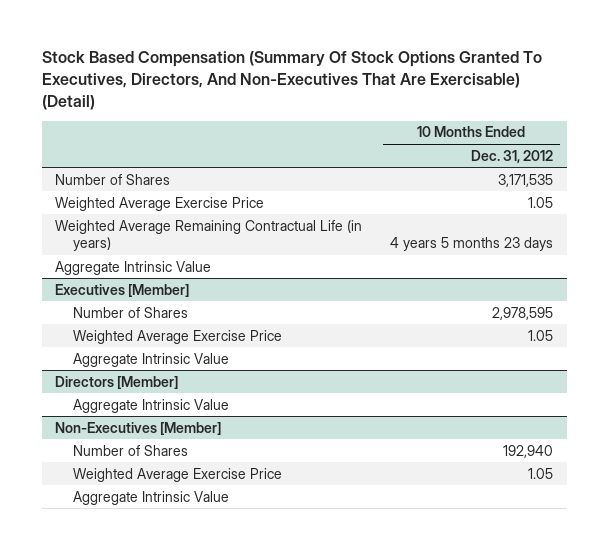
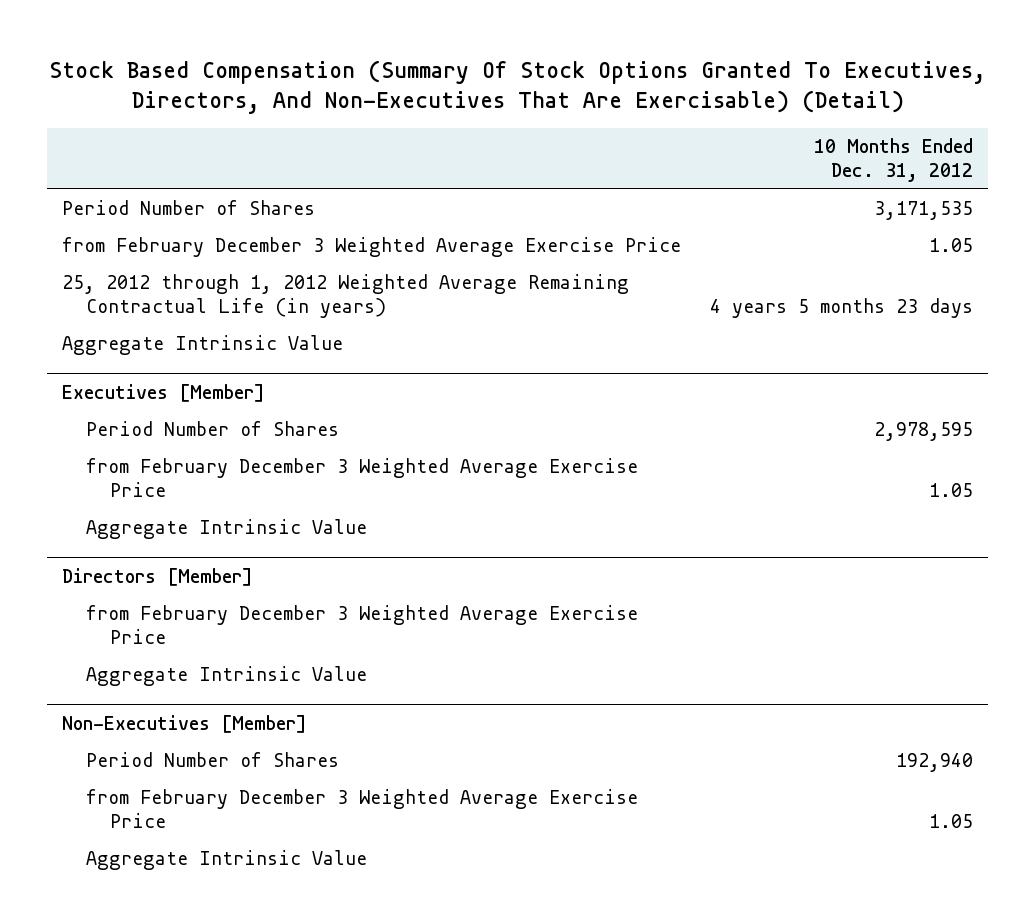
- Number of Shares | 3,171,535
- Weighted Average Exercise Price | 1.05
- Weighted Average Remaining Contractual Life (in years) | 4 years 5 months 23 days
+ Period Number of Shares | 3,171,535
+ from February December 3 Weighted Average Exercise Price | 1.05
+ 25, 2012 through 1, 2012 Weighted Average Remaining Contractual Life (in years) | 4 years 5 months 23 days
@ Executives [Member]
- Number of Shares | 2,978,595
- Weighted Average Exercise Price | 1.05
+ Period Number of Shares | 2,978,595
+ from February December 3 Weighted Average Exercise Price | 1.05
@ Directors [Member]
+ from February December 3 Weighted Average Exercise Price
@ Non-Executives [Member]
- Number of Shares | 192,940
- Weighted Average Exercise Price | 1.05
+ Period Number of Shares | 192,940
+ from February December 3 Weighted Average Exercise Price | 1.05

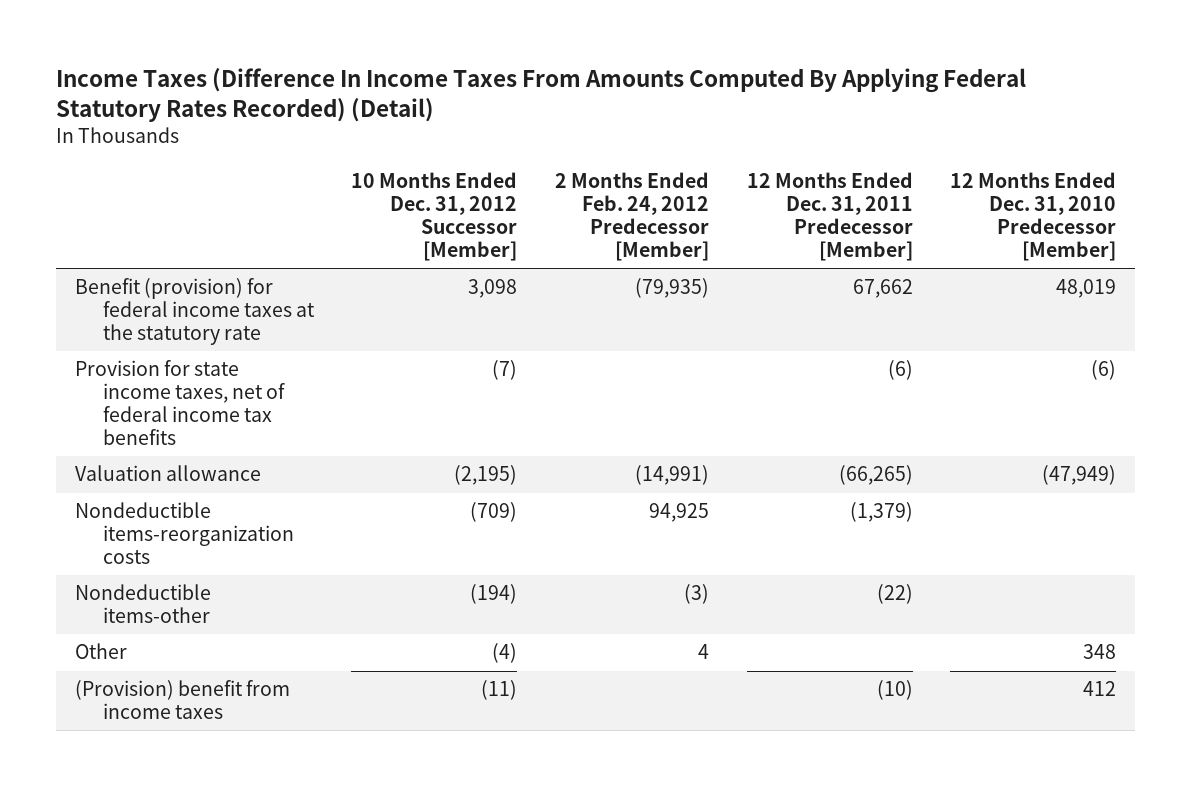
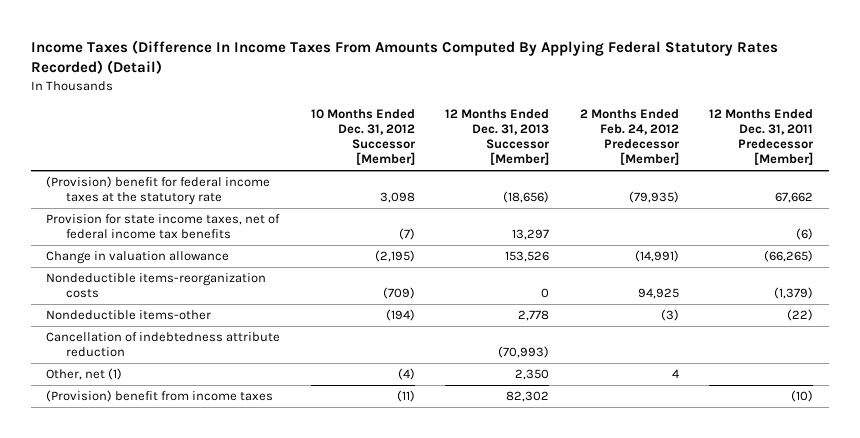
- | 10 Months Ended Dec. 31, 2012 Successor [Member] | 2 Months Ended Feb. 24, 2012 Predecessor [Member] | 12 Months Ended Dec. 31, 2011 Predecessor [Member] | 12 Months Ended Dec. 31, 2010 Predecessor [Member]
+ | 10 Months Ended Dec. 31, 2012 Successor [Member] | 12 Months Ended Dec. 31, 2013 Successor [Member] | 2 Months Ended Feb. 24, 2012 Predecessor [Member] | 12 Months Ended Dec. 31, 2011 Predecessor [Member]
- Benefit (provision) for federal income taxes at the statutory rate | 3,098 | (79,935) | 67,662 | 48,019
+ (Provision) benefit for federal income taxes at the statutory rate | 3,098 | (18,656) | (79,935) | 67,662
- Valuation allowance | (2,195) | (14,991) | (66,265) | (47,949)
+ Change in valuation allowance | (2,195) | 153,526 | (14,991) | (66,265)
- Other | (4) | 4 | | 348
+ Cancellation of indebtedness attribute reduction | | (70,993) | |
+ Other, net (1) | (4) | 2,350 | 4 |

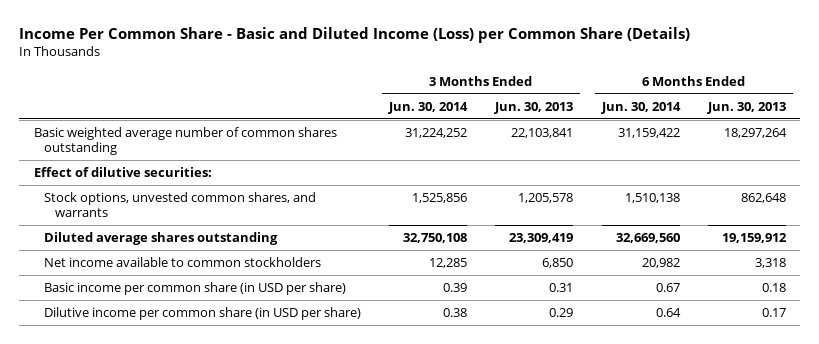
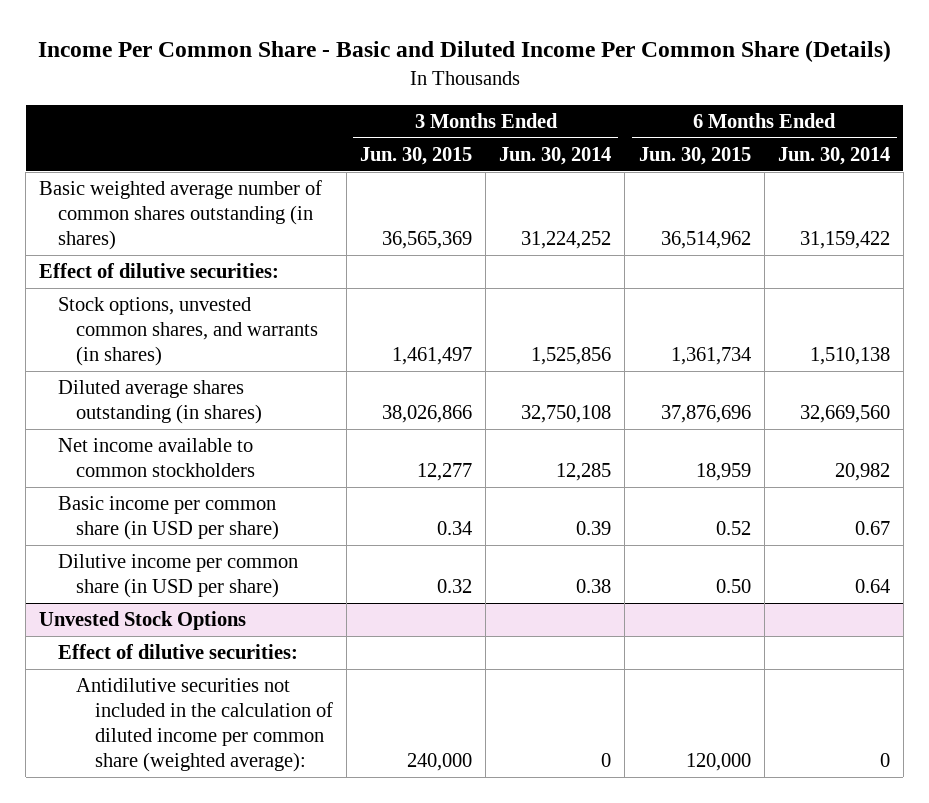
- Income Per Common Share - Basic and Diluted Income (Loss) per Common Share (Details)
+ Income Per Common Share - Basic and Diluted Income Per Common Share (Details)
- | 3 Months Ended Jun. 30, 2014 | 3 Months Ended Jun. 30, 2013 | 6 Months Ended Jun. 30, 2014 | 6 Months Ended Jun. 30, 2013
+ | 3 Months Ended Jun. 30, 2015 | 3 Months Ended Jun. 30, 2014 | 6 Months Ended Jun. 30, 2015 | 6 Months Ended Jun. 30, 2014
- Basic weighted average number of common shares outstanding | 31,224,252 | 22,103,841 | 31,159,422 | 18,297,264
+ Basic weighted average number of common shares outstanding (in shares) | 36,565,369 | 31,224,252 | 36,514,962 | 31,159,422
- Stock options, unvested common shares, and warrants | 1,525,856 | 1,205,578 | 1,510,138 | 862,648
- Diluted average shares outstanding | 32,750,108 | 23,309,419 | 32,669,560 | 19,159,912
+ Stock options, unvested common shares, and warrants (in shares) | 1,461,497 | 1,525,856 | 1,361,734 | 1,510,138
+ Diluted average shares outstanding (in shares) | 38,026,866 | 32,750,108 | 37,876,696 | 32,669,560
+ Unvested Stock Options
+ Effect of dilutive securities:
+ Antidilutive securities not included in the calculation of diluted income per common share (weighted average): | 240,000 | 0 | 120,000 | 0

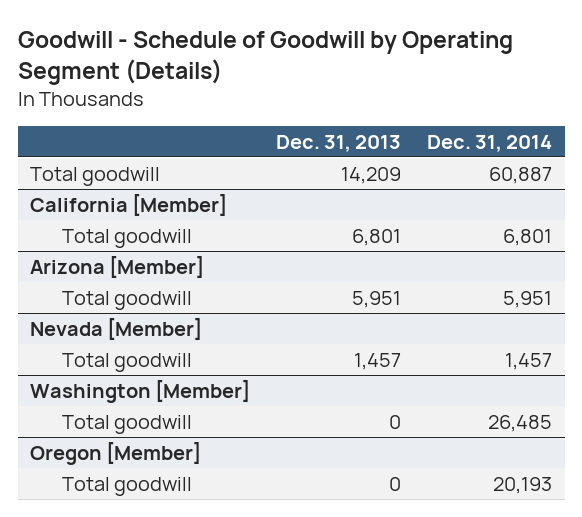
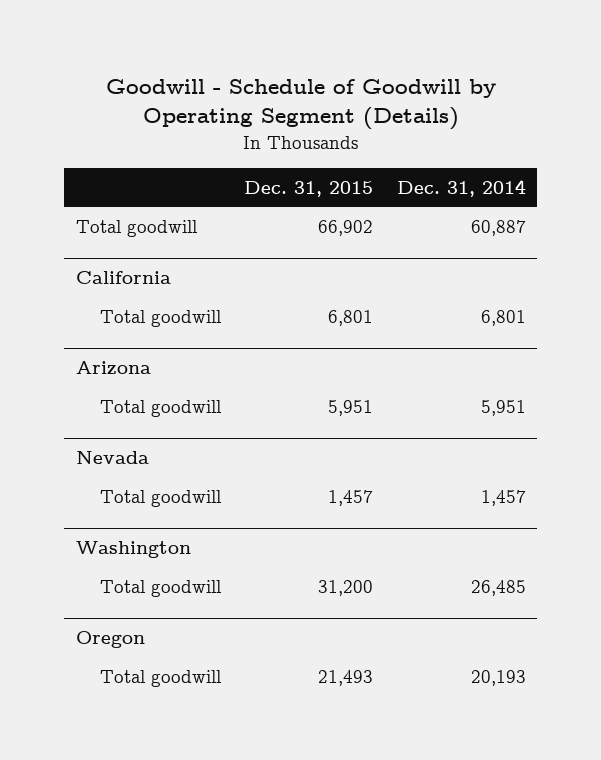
- | Dec. 31, 2013 | Dec. 31, 2014
+ | Dec. 31, 2015 | Dec. 31, 2014
- California [Member]
+ California
- Arizona [Member]
+ Arizona
- Nevada [Member]
+ Nevada
- Washington [Member]
+ Washington
- Oregon [Member]
+ Oregon

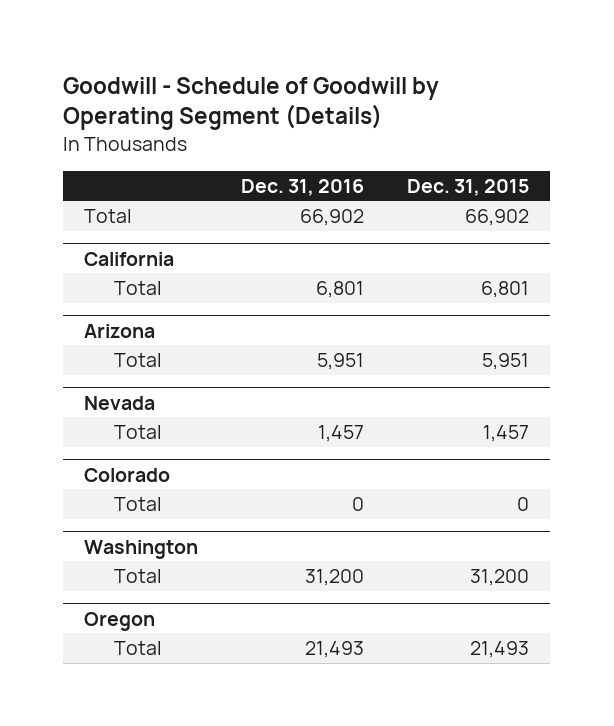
- | Dec. 31, 2015 | Dec. 31, 2014
+ | Dec. 31, 2016 | Dec. 31, 2015
- Total goodwill | 66,902 | 60,887
+ Total | 66,902 | 66,902
@ California
- Total goodwill | 6,801 | 6,801
+ Total | 6,801 | 6,801
@ Arizona
- Total goodwill | 5,951 | 5,951
+ Total | 5,951 | 5,951
@ Nevada
- Total goodwill | 1,457 | 1,457
+ Total | 1,457 | 1,457
+ Colorado
+ Total | 0 | 0
@ Washington
- Total goodwill | 31,200 | 26,485
+ Total | 31,200 | 31,200
@ Oregon
- Total goodwill | 21,493 | 20,193
+ Total | 21,493 | 21,493

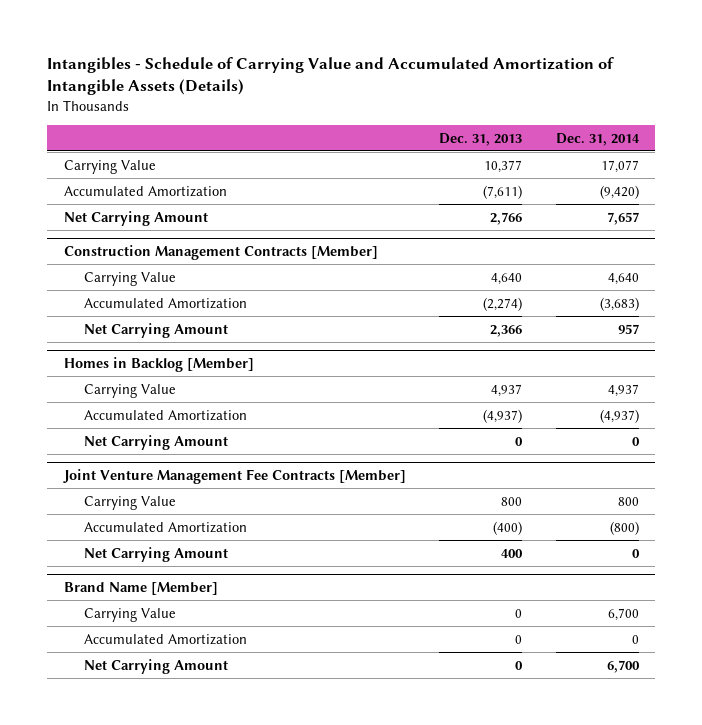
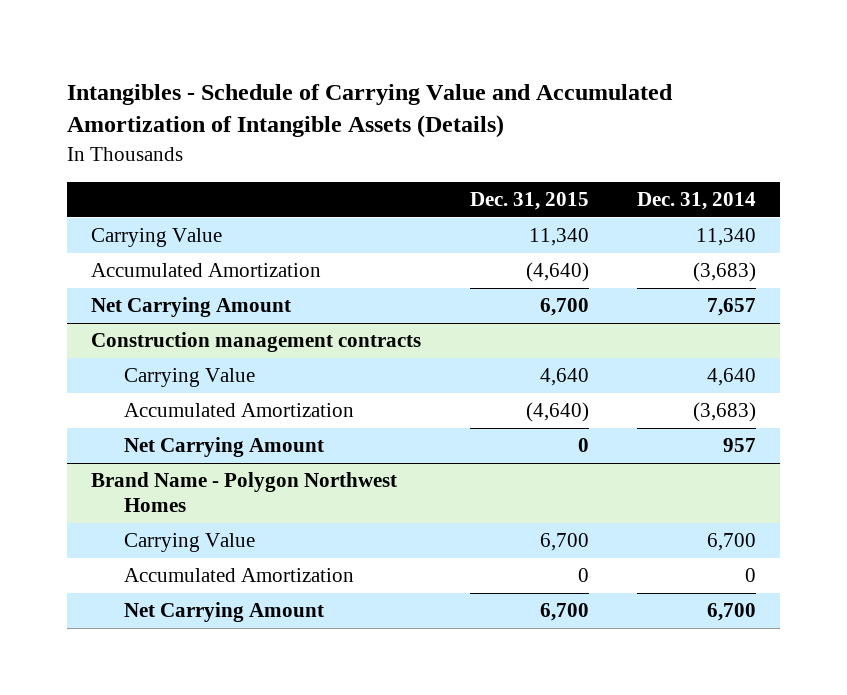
- | Dec. 31, 2013 | Dec. 31, 2014
+ | Dec. 31, 2015 | Dec. 31, 2014
- Carrying Value | 10,377 | 17,077
- Accumulated Amortization | (7,611) | (9,420)
+ Carrying Value | 11,340 | 11,340
+ Accumulated Amortization | (4,640) | (3,683)
- Construction Management Contracts [Member]
+ Construction management contracts
- Homes in Backlog [Member]
- Carrying Value | 4,937 | 4,937
- Accumulated Amortization | (4,937) | (4,937)
- Net Carrying Amount | 0 | 0
- Joint Venture Management Fee Contracts [Member]
- Carrying Value | 800 | 800
- Accumulated Amortization | (400) | (800)
- Net Carrying Amount | 400 | 0
- Brand Name [Member]
+ Brand Name - Polygon Northwest Homes

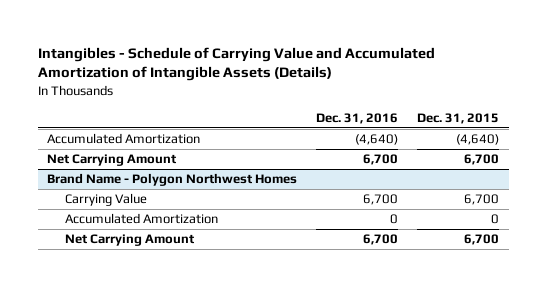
- | Dec. 31, 2015 | Dec. 31, 2014
+ | Dec. 31, 2016 | Dec. 31, 2015
- Carrying Value | 11,340 | 11,340
- Construction management contracts
- Carrying Value | 4,640 | 4,640
- Accumulated Amortization | (4,640) | (3,683)
- Net Carrying Amount | 0 | 957

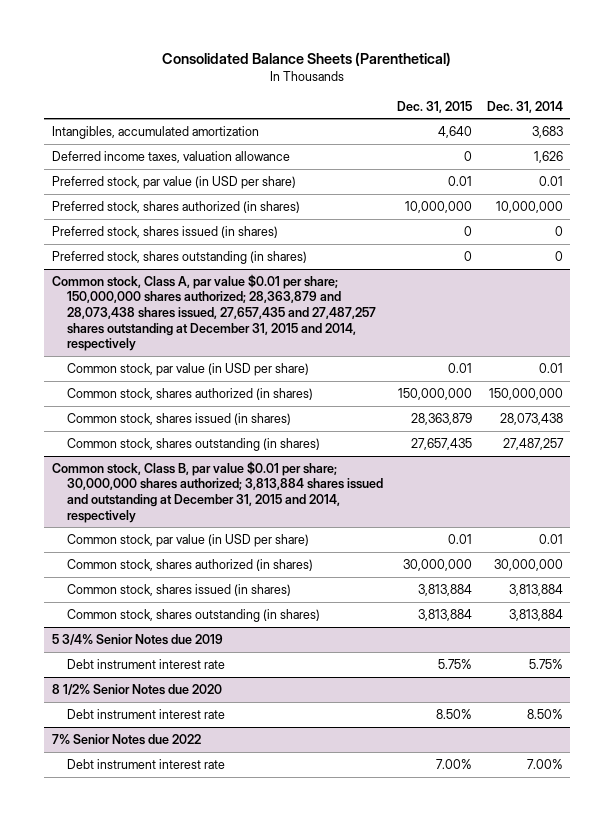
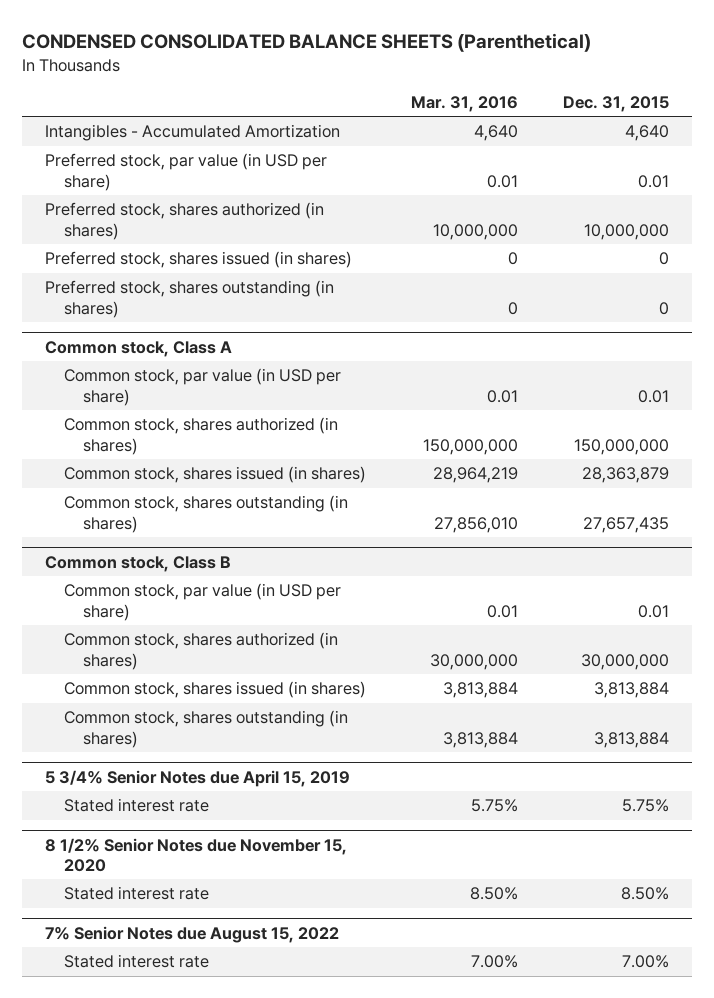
- Consolidated Balance Sheets (Parenthetical)
+ CONDENSED CONSOLIDATED BALANCE SHEETS (Parenthetical)
- | Dec. 31, 2015 | Dec. 31, 2014
+ | Mar. 31, 2016 | Dec. 31, 2015
- Intangibles, accumulated amortization | 4,640 | 3,683
- Deferred income taxes, valuation allowance | 0 | 1,626
+ Intangibles - Accumulated Amortization | 4,640 | 4,640
- Common stock, Class A, par value $0.01 per share; 150,000,000 shares authorized; 28,363,879 and 28,073,438 shares issued, 27,657,435 and 27,487,257 shares outstanding at December 31, 2015 and 2014, respectively
+ Common stock, Class A
- Common stock, Class B, par value $0.01 per share; 30,000,000 shares authorized; 3,813,884 shares issued and outstanding at December 31, 2015 and 2014, respectively
+ Common stock, Class B
- 5 3/4% Senior Notes due 2019
- Debt instrument interest rate | 5.75% | 5.75%
- 8 1/2% Senior Notes due 2020
- Debt instrument interest rate | 8.50% | 8.50%
- 7% Senior Notes due 2022
- Debt instrument interest rate | 7.00% | 7.00%
+ 5 3/4% Senior Notes due April 15, 2019
+ Stated interest rate | 5.75% | 5.75%
+ 8 1/2% Senior Notes due November 15, 2020
+ Stated interest rate | 8.50% | 8.50%
+ 7% Senior Notes due August 15, 2022
+ Stated interest rate | 7.00% | 7.00%

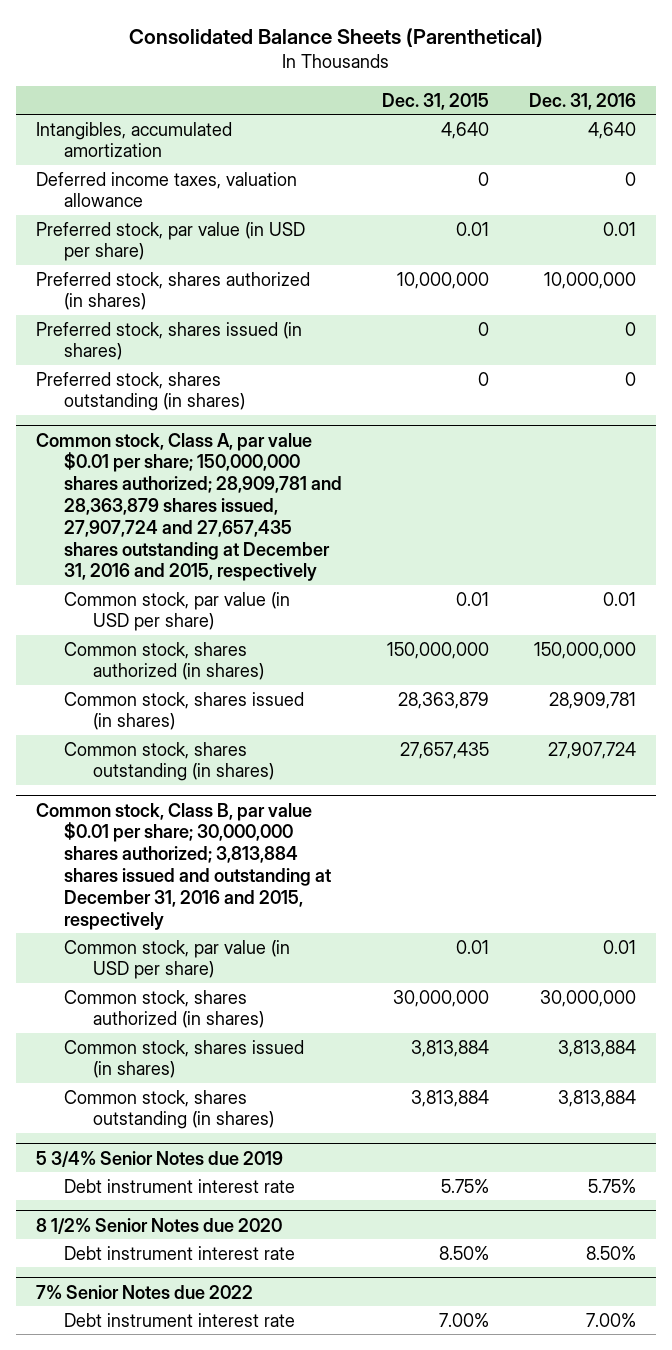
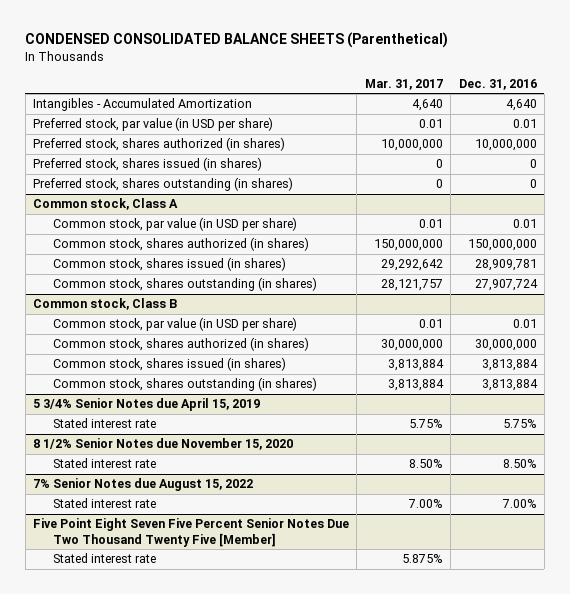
- Consolidated Balance Sheets (Parenthetical)
+ CONDENSED CONSOLIDATED BALANCE SHEETS (Parenthetical)
- | Dec. 31, 2015 | Dec. 31, 2016
+ | Mar. 31, 2017 | Dec. 31, 2016
- Intangibles, accumulated amortization | 4,640 | 4,640
- Deferred income taxes, valuation allowance | 0 | 0
+ Intangibles - Accumulated Amortization | 4,640 | 4,640
- Common stock, Class A, par value $0.01 per share; 150,000,000 shares authorized; 28,909,781 and 28,363,879 shares issued, 27,907,724 and 27,657,435 shares outstanding at December 31, 2016 and 2015, respectively
+ Common stock, Class A
- Common stock, Class B, par value $0.01 per share; 30,000,000 shares authorized; 3,813,884 shares issued and outstanding at December 31, 2016 and 2015, respectively
+ Common stock, Class B
- 5 3/4% Senior Notes due 2019
- Debt instrument interest rate | 5.75% | 5.75%
- 8 1/2% Senior Notes due 2020
- Debt instrument interest rate | 8.50% | 8.50%
- 7% Senior Notes due 2022
- Debt instrument interest rate | 7.00% | 7.00%
+ 5 3/4% Senior Notes due April 15, 2019
+ Stated interest rate | 5.75% | 5.75%
+ 8 1/2% Senior Notes due November 15, 2020
+ Stated interest rate | 8.50% | 8.50%
+ 7% Senior Notes due August 15, 2022
+ Stated interest rate | 7.00% | 7.00%
+ Five Point Eight Seven Five Percent Senior Notes Due Two Thousand Twenty Five [Member]
+ Stated interest rate | 5.875% |

